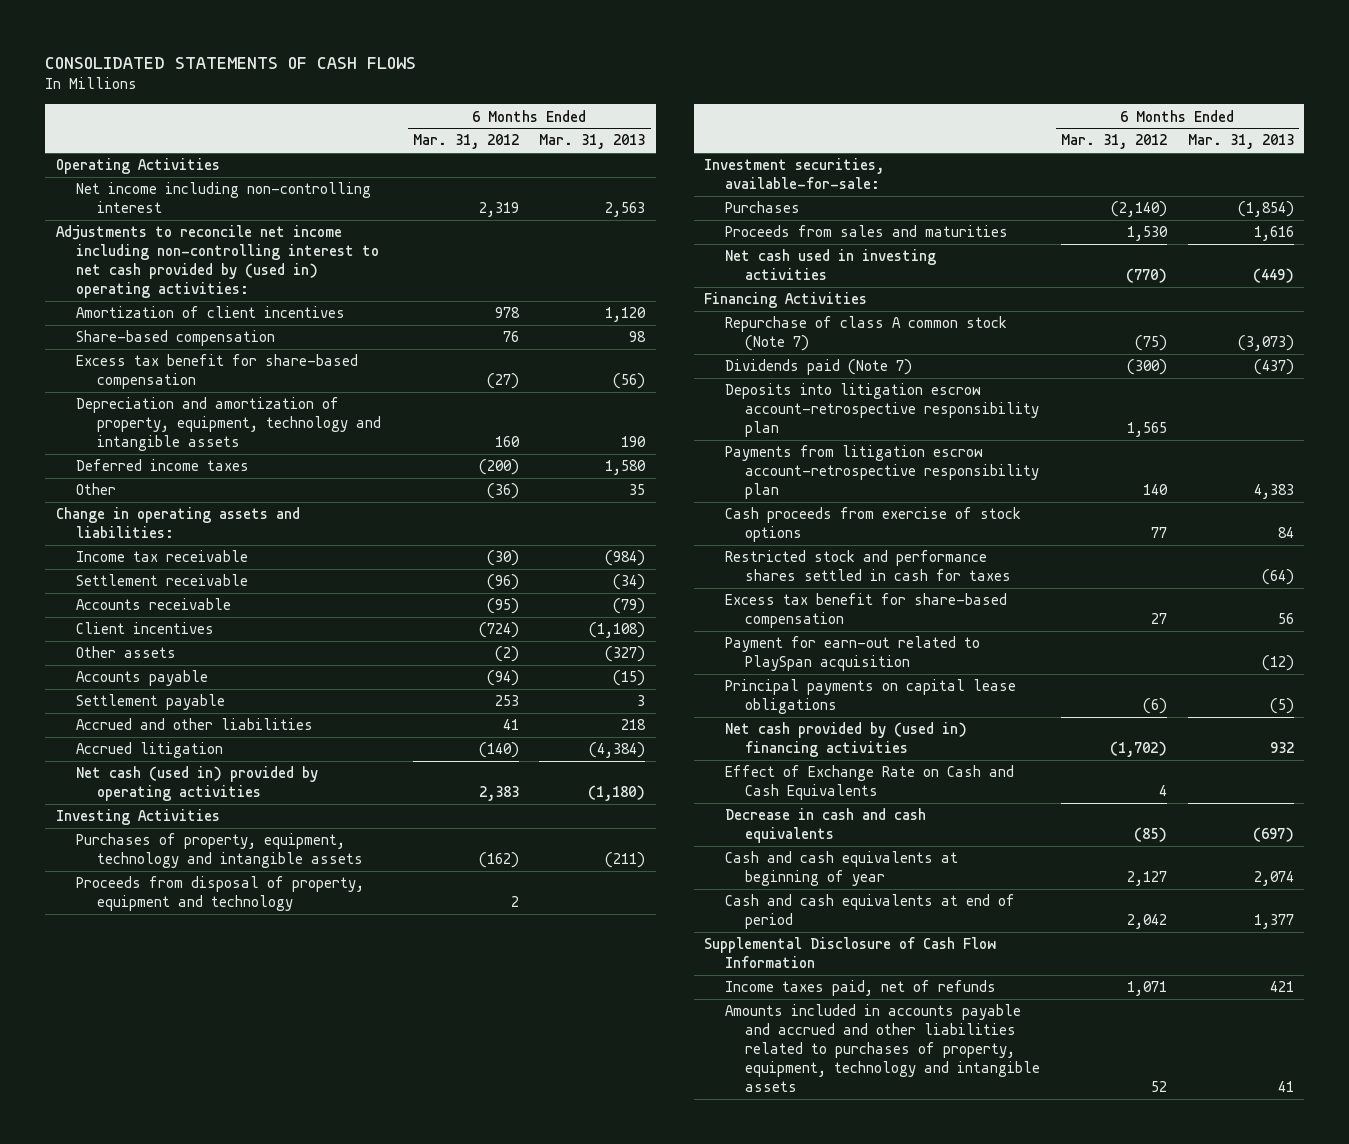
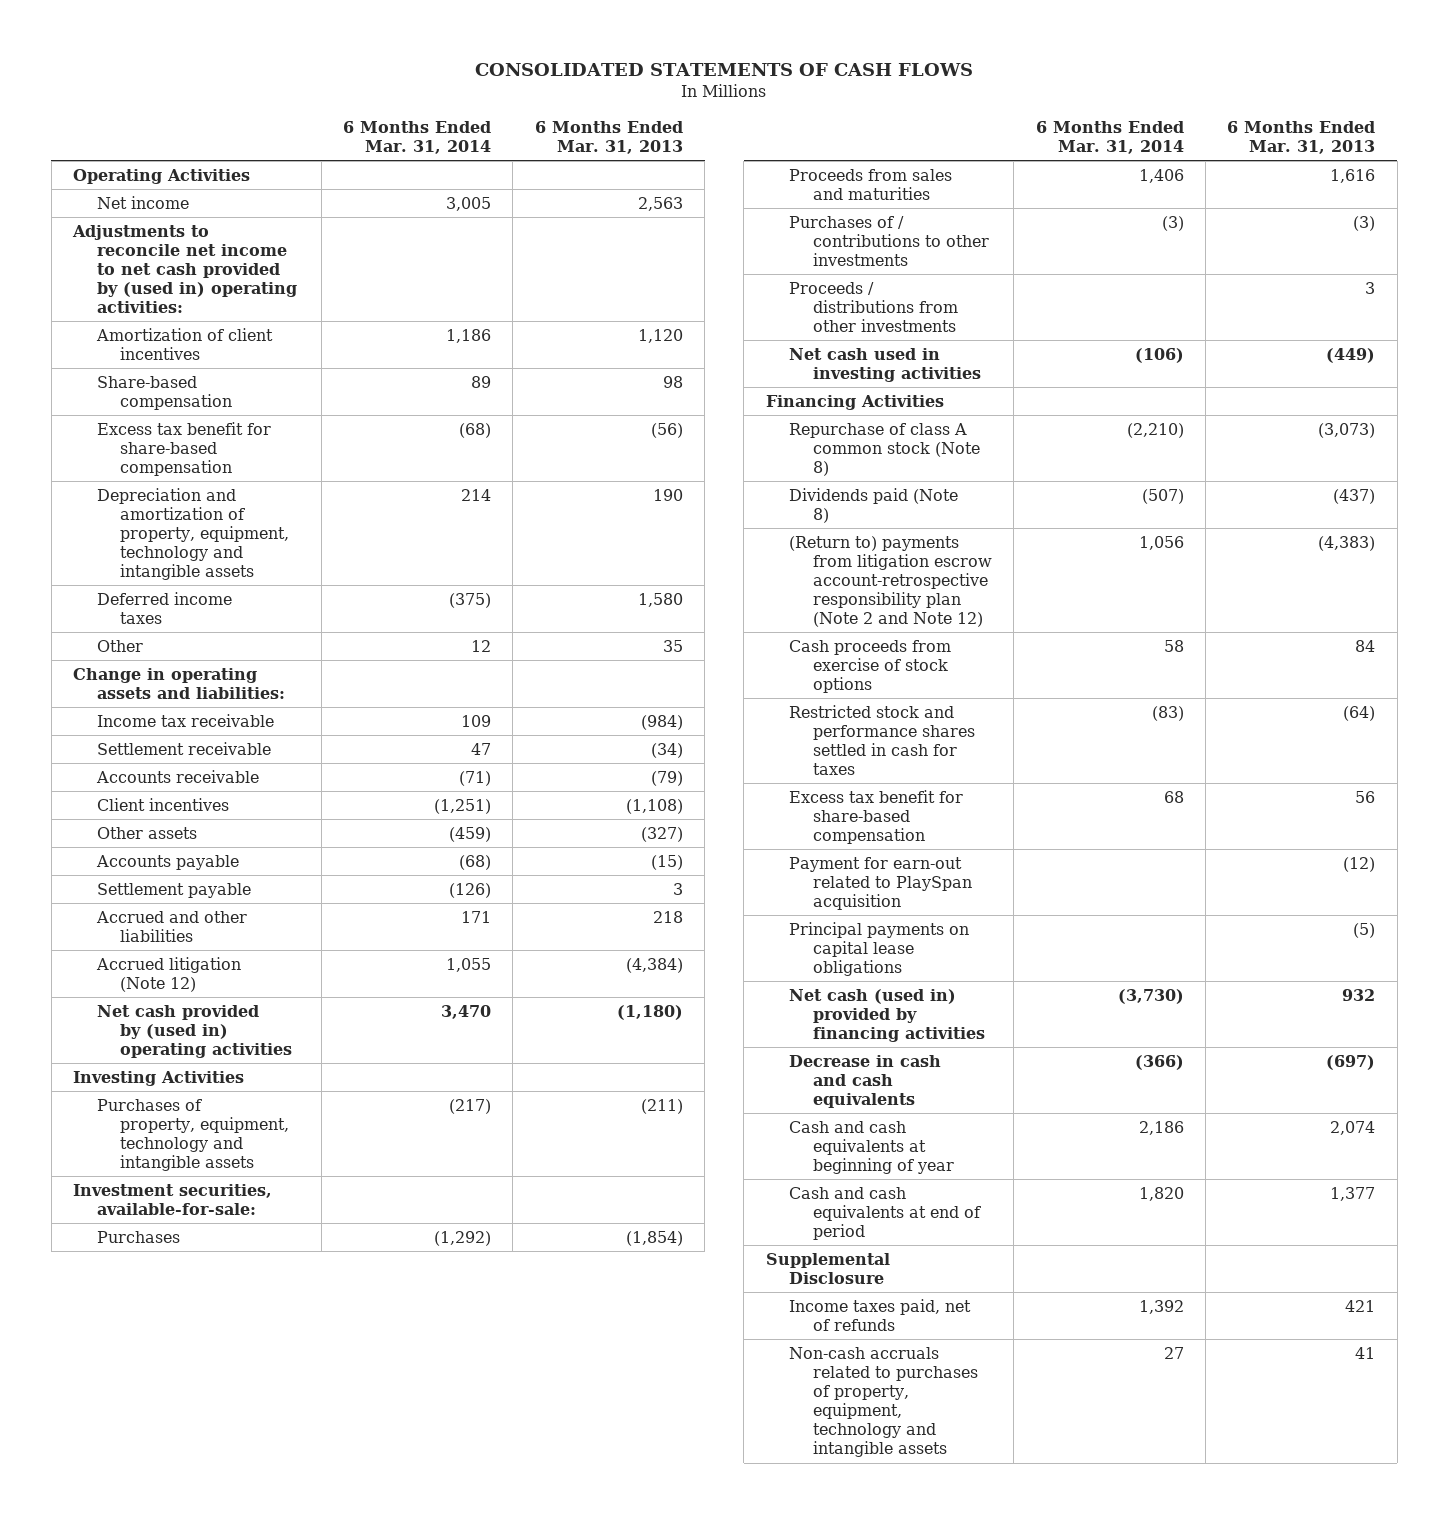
- | 6 Months Ended Mar. 31, 2012 | 6 Months Ended Mar. 31, 2013
+ | 6 Months Ended Mar. 31, 2014 | 6 Months Ended Mar. 31, 2013
- Net income including non-controlling interest | 2,319 | 2,563
- Adjustments to reconcile net income including non-controlling interest to net cash provided by (used in) operating activities:
+ Net income | 3,005 | 2,563
+ Adjustments to reconcile net income to net cash provided by (used in) operating activities:
- Accrued litigation | (140) | (4,384)
- Net cash (used in) provided by operating activities | 2,383 | (1,180)
+ Accrued litigation (Note 12) | 1,055 | (4,384)
+ Net cash provided by (used in) operating activities | 3,470 | (1,180)
- Proceeds from disposal of property, equipment and technology | 2 |
+ Purchases of / contributions to other investments | (3) | (3)
+ Proceeds / distributions from other investments | | 3
- Repurchase of class A common stock (Note 7) | (75) | (3,073)
- Dividends paid (Note 7) | (300) | (437)
- Deposits into litigation escrow account-retrospective responsibility plan | 1,565 |
- Payments from litigation escrow account-retrospective responsibility plan | 140 | 4,383
+ Repurchase of class A common stock (Note 8) | (2,210) | (3,073)
+ Dividends paid (Note 8) | (507) | (437)
+ (Return to) payments from litigation escrow account-retrospective responsibility plan (Note 2 and Note 12) | 1,056 | (4,383)
- Net cash provided by (used in) financing activities | (1,702) | 932
- Effect of Exchange Rate on Cash and Cash Equivalents | 4 |
+ Net cash (used in) provided by financing activities | (3,730) | 932
- Supplemental Disclosure of Cash Flow Information
+ Supplemental Disclosure
- Amounts included in accounts payable and accrued and other liabilities related to purchases of property, equipment, technology and intangible assets | 52 | 41
+ Non-cash accruals related to purchases of property, equipment, technology and intangible assets | 27 | 41

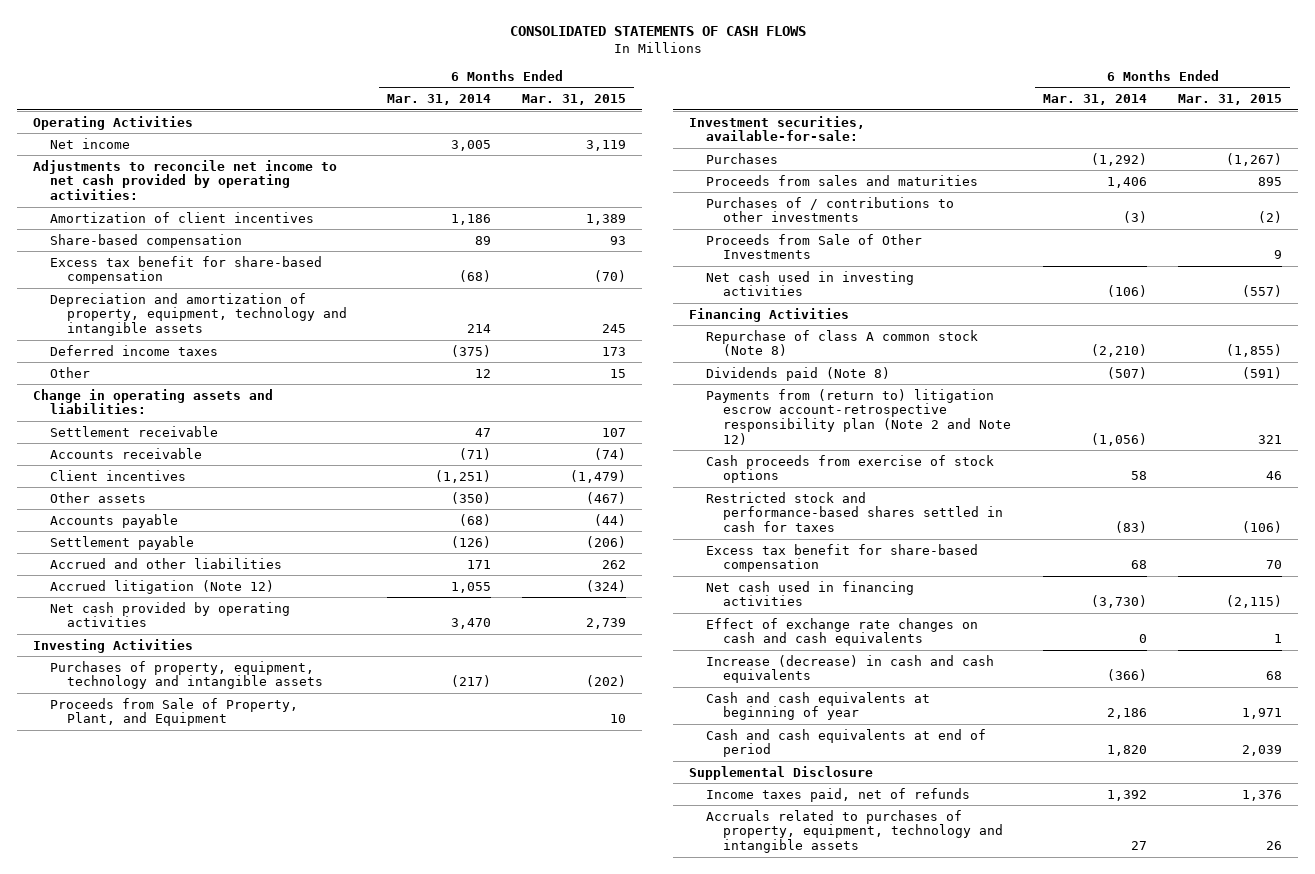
- | 6 Months Ended Mar. 31, 2014 | 6 Months Ended Mar. 31, 2013
+ | 6 Months Ended Mar. 31, 2014 | 6 Months Ended Mar. 31, 2015
- Adjustments to reconcile net income to net cash provided by (used in) operating activities:
+ Adjustments to reconcile net income to net cash provided by operating activities:
- Income tax receivable | 109 | (984)
- Other assets | (459) | (327)
+ Other assets | (350) | (467)
- Net cash provided by (used in) operating activities | 3,470 | (1,180)
+ Net cash provided by operating activities | 3,470 | 2,739
+ Proceeds from Sale of Property, Plant, and Equipment | | 10
- Proceeds / distributions from other investments | | 3
+ Proceeds from Sale of Other Investments | | 9
- (Return to) payments from litigation escrow account-retrospective responsibility plan (Note 2 and Note 12) | 1,056 | (4,383)
+ Payments from (return to) litigation escrow account-retrospective responsibility plan (Note 2 and Note 12) | (1,056) | 321
- Restricted stock and performance shares settled in cash for taxes | (83) | (64)
+ Restricted stock and performance-based shares settled in cash for taxes | (83) | (106)
- Payment for earn-out related to PlaySpan acquisition | | (12)
- Principal payments on capital lease obligations | | (5)
- Net cash (used in) provided by financing activities | (3,730) | 932
- Decrease in cash and cash equivalents | (366) | (697)
+ Net cash used in financing activities | (3,730) | (2,115)
+ Effect of exchange rate changes on cash and cash equivalents | 0 | 1
+ Increase (decrease) in cash and cash equivalents | (366) | 68
- Non-cash accruals related to purchases of property, equipment, technology and intangible assets | 27 | 41
+ Accruals related to purchases of property, equipment, technology and intangible assets | 27 | 26

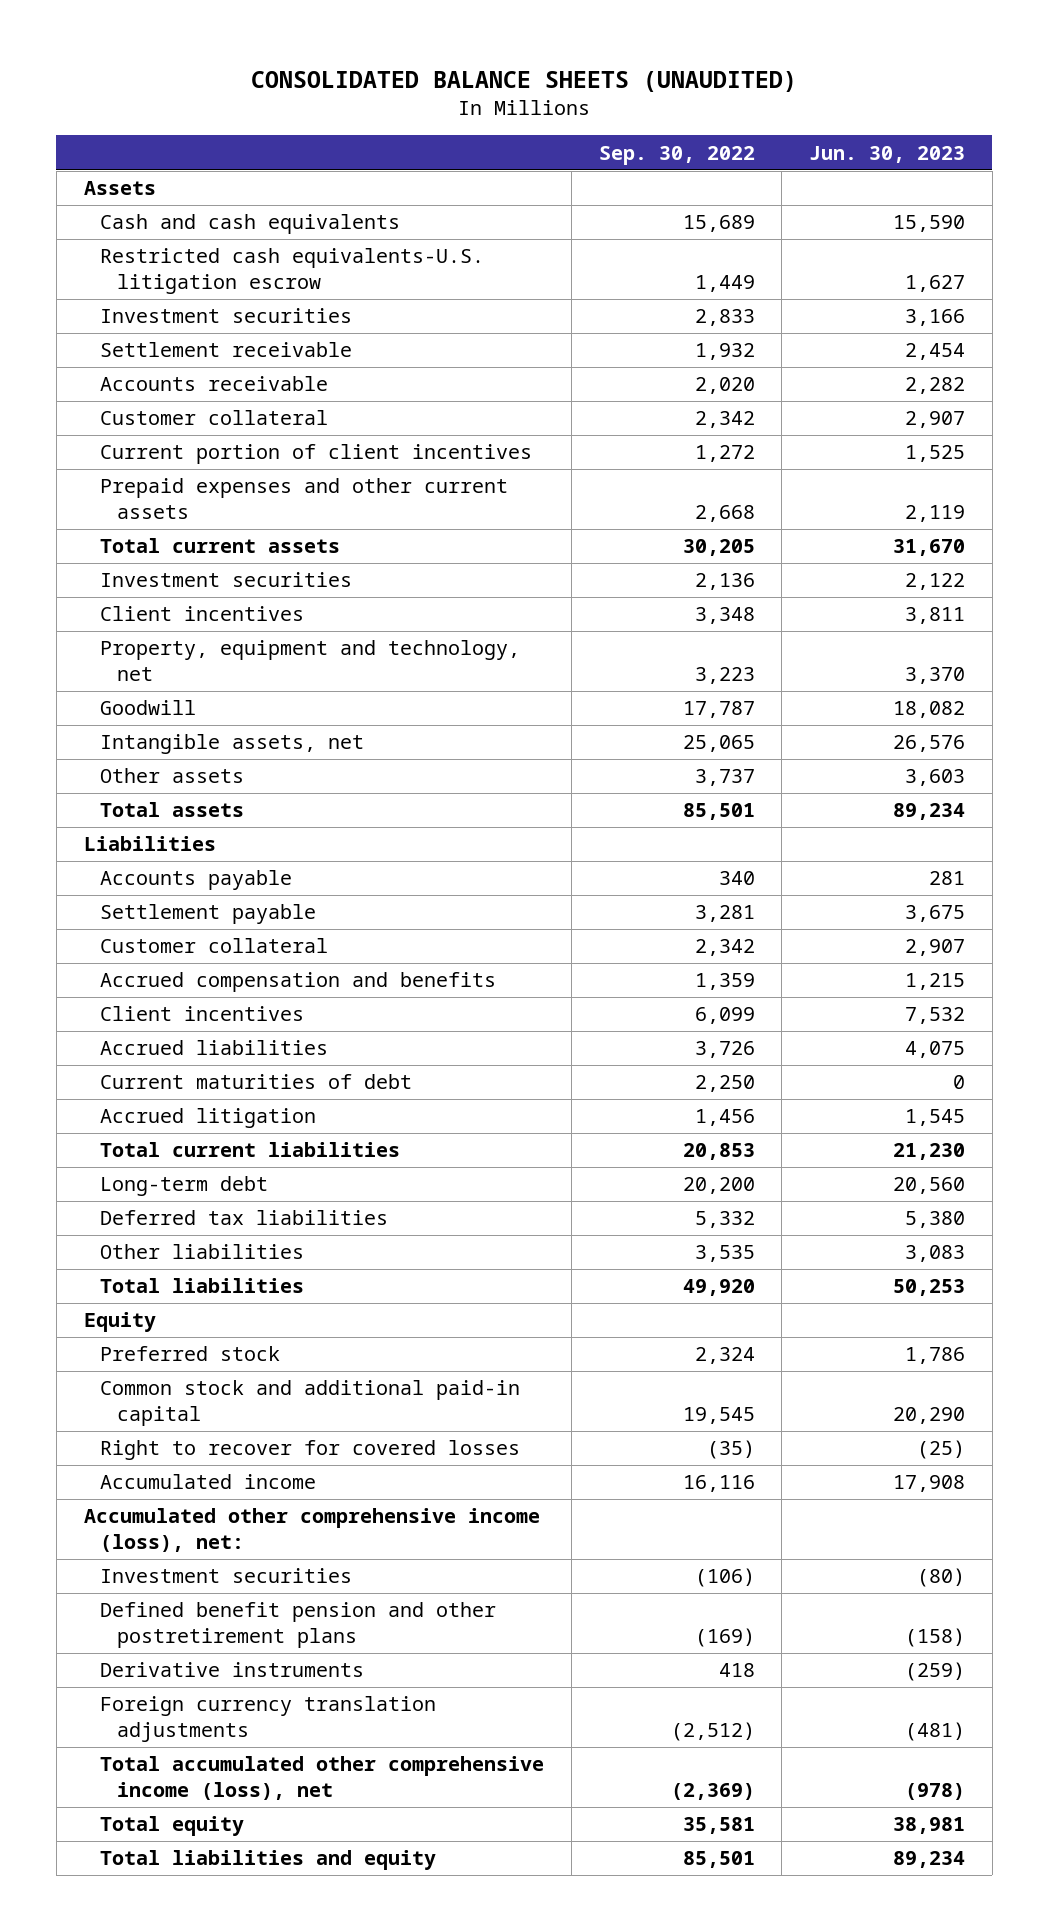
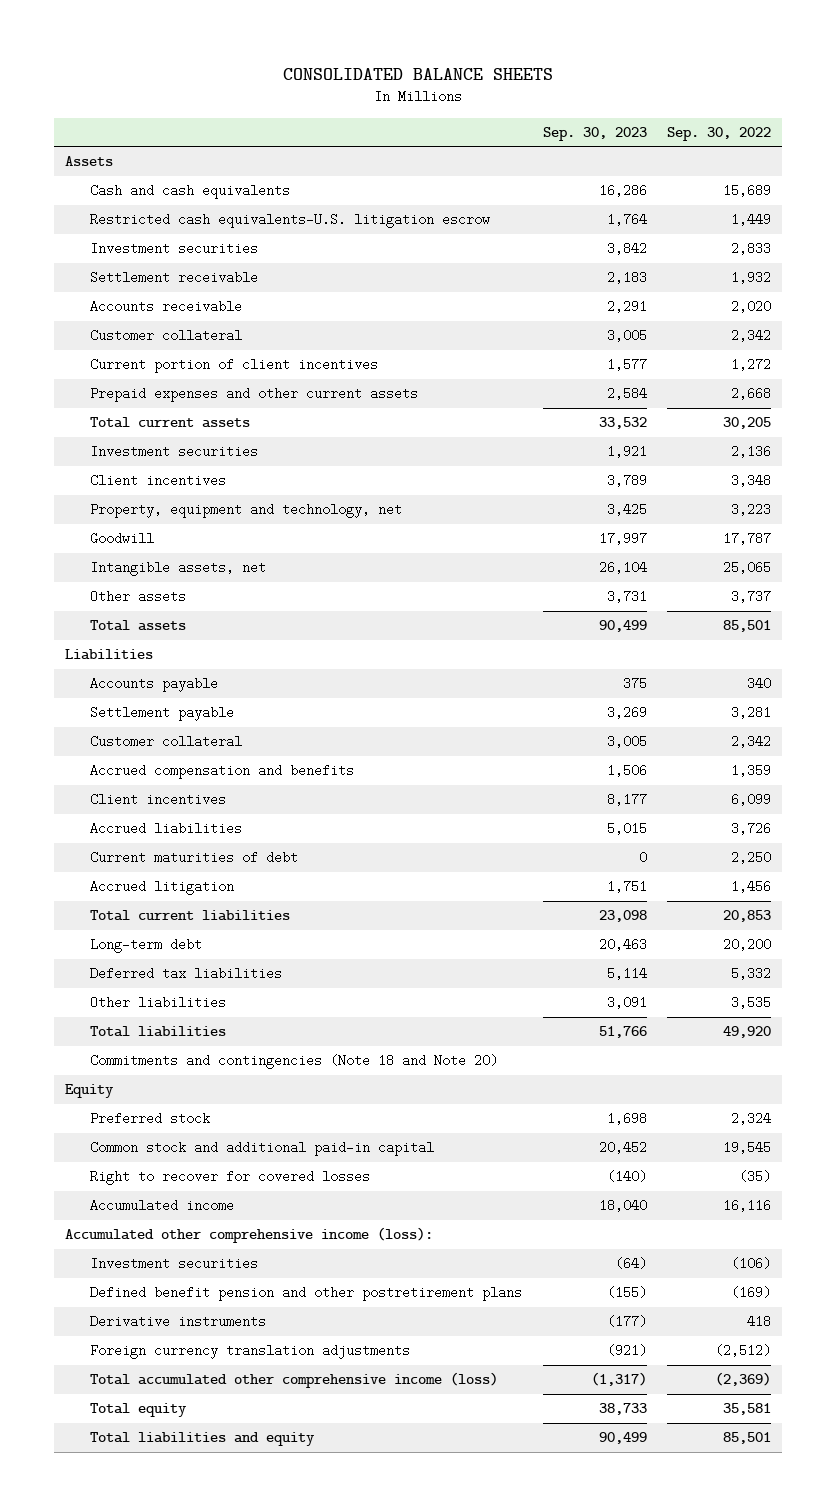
- CONSOLIDATED BALANCE SHEETS (UNAUDITED)
+ CONSOLIDATED BALANCE SHEETS
- | Sep. 30, 2022 | Jun. 30, 2023
+ | Sep. 30, 2023 | Sep. 30, 2022
+ Commitments and contingencies (Note 18 and Note 20)
- Accumulated other comprehensive income (loss), net:
+ Accumulated other comprehensive income (loss):
- Total accumulated other comprehensive income (loss), net | (2,369) | (978)
+ Total accumulated other comprehensive income (loss) | (1,317) | (2,369)

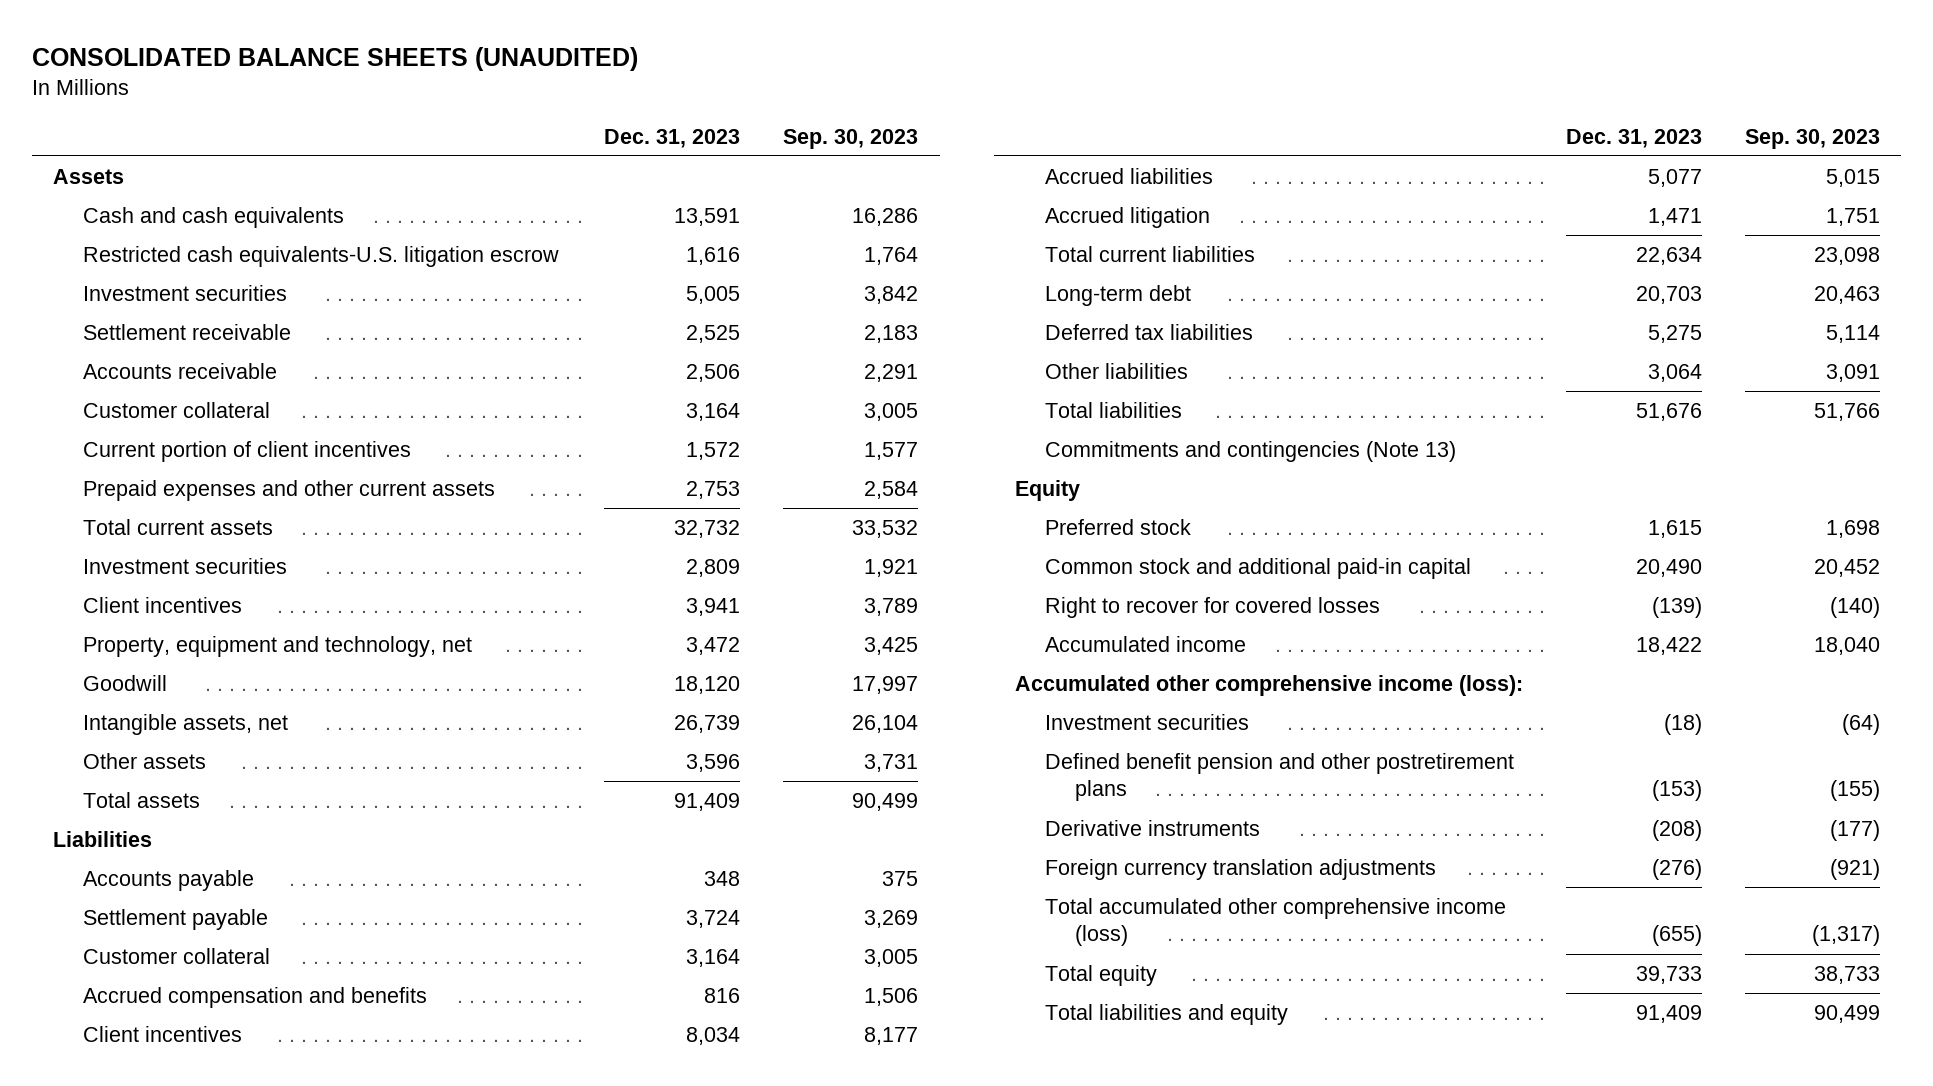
- CONSOLIDATED BALANCE SHEETS
+ CONSOLIDATED BALANCE SHEETS (UNAUDITED)
- | Sep. 30, 2023 | Sep. 30, 2022
+ | Dec. 31, 2023 | Sep. 30, 2023
- Current maturities of debt | 0 | 2,250
- Commitments and contingencies (Note 18 and Note 20)
+ Commitments and contingencies (Note 13)

